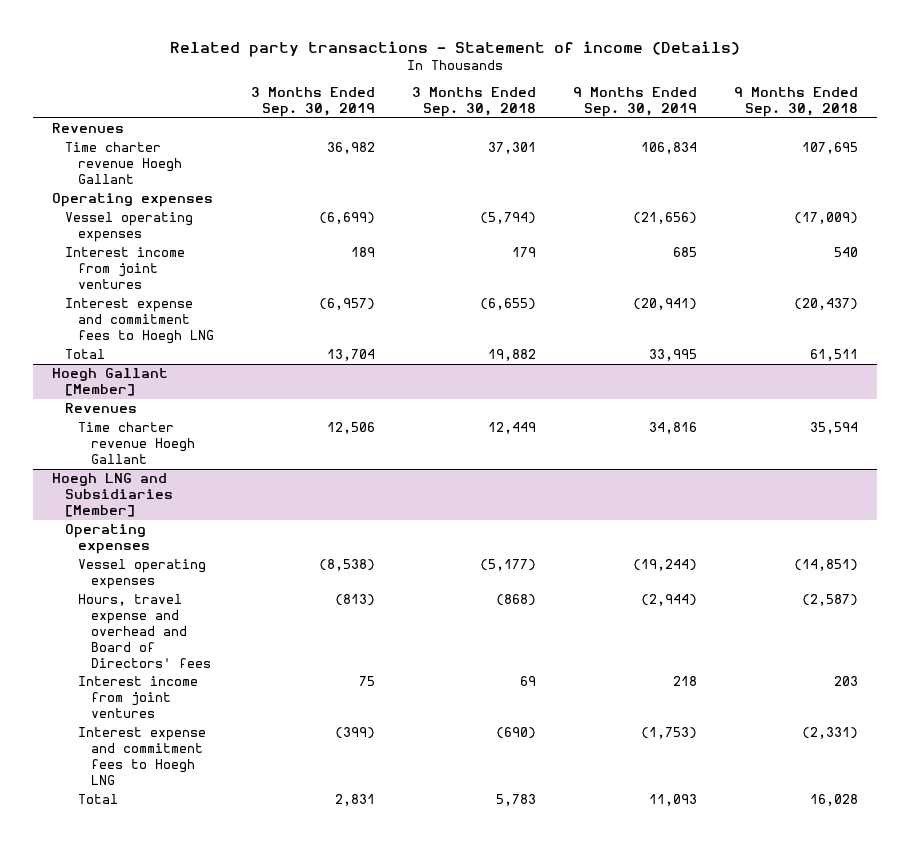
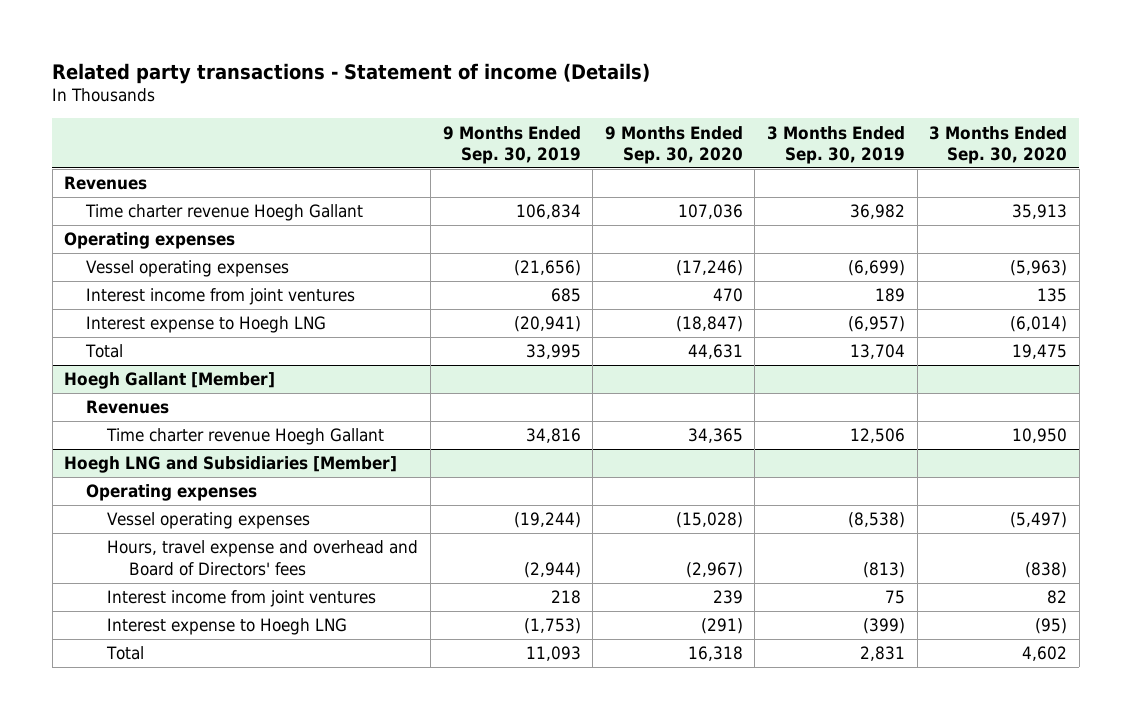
- | 3 Months Ended Sep. 30, 2019 | 3 Months Ended Sep. 30, 2018 | 9 Months Ended Sep. 30, 2019 | 9 Months Ended Sep. 30, 2018
+ | 9 Months Ended Sep. 30, 2019 | 9 Months Ended Sep. 30, 2020 | 3 Months Ended Sep. 30, 2019 | 3 Months Ended Sep. 30, 2020
- Interest expense and commitment fees to Hoegh LNG | (6,957) | (6,655) | (20,941) | (20,437)
+ Interest expense to Hoegh LNG | (20,941) | (18,847) | (6,957) | (6,014)
@ Hoegh LNG and Subsidiaries [Member]
- Interest expense and commitment fees to Hoegh LNG | (399) | (690) | (1,753) | (2,331)
+ Interest expense to Hoegh LNG | (1,753) | (291) | (399) | (95)

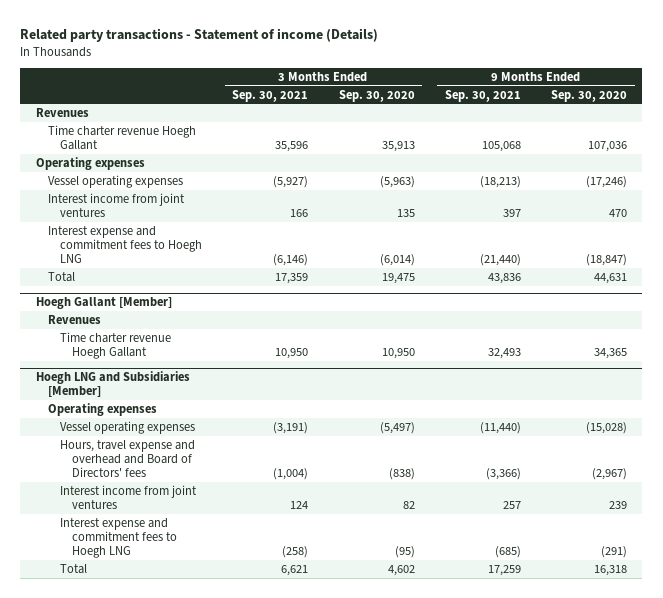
- | 9 Months Ended Sep. 30, 2019 | 9 Months Ended Sep. 30, 2020 | 3 Months Ended Sep. 30, 2019 | 3 Months Ended Sep. 30, 2020
+ | 3 Months Ended Sep. 30, 2021 | 3 Months Ended Sep. 30, 2020 | 9 Months Ended Sep. 30, 2021 | 9 Months Ended Sep. 30, 2020
- Interest expense to Hoegh LNG | (20,941) | (18,847) | (6,957) | (6,014)
+ Interest expense and commitment fees to Hoegh LNG | (6,146) | (6,014) | (21,440) | (18,847)
@ Hoegh LNG and Subsidiaries [Member]
- Interest expense to Hoegh LNG | (1,753) | (291) | (399) | (95)
+ Interest expense and commitment fees to Hoegh LNG | (258) | (95) | (685) | (291)

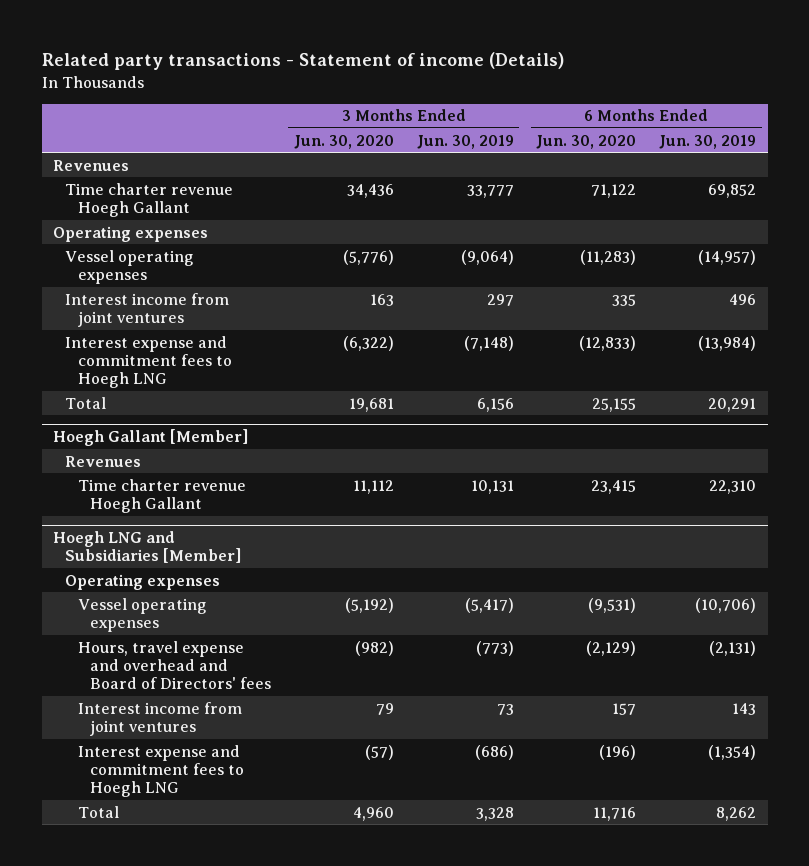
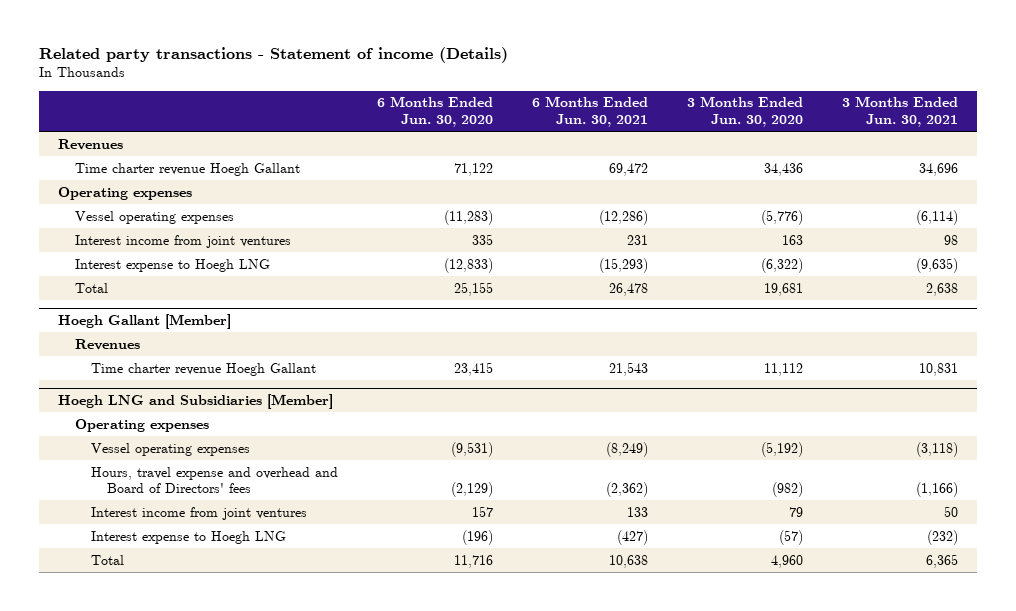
- | 3 Months Ended Jun. 30, 2020 | 3 Months Ended Jun. 30, 2019 | 6 Months Ended Jun. 30, 2020 | 6 Months Ended Jun. 30, 2019
+ | 6 Months Ended Jun. 30, 2020 | 6 Months Ended Jun. 30, 2021 | 3 Months Ended Jun. 30, 2020 | 3 Months Ended Jun. 30, 2021
- Interest expense and commitment fees to Hoegh LNG | (6,322) | (7,148) | (12,833) | (13,984)
+ Interest expense to Hoegh LNG | (12,833) | (15,293) | (6,322) | (9,635)
@ Hoegh LNG and Subsidiaries [Member]
- Interest expense and commitment fees to Hoegh LNG | (57) | (686) | (196) | (1,354)
+ Interest expense to Hoegh LNG | (196) | (427) | (57) | (232)

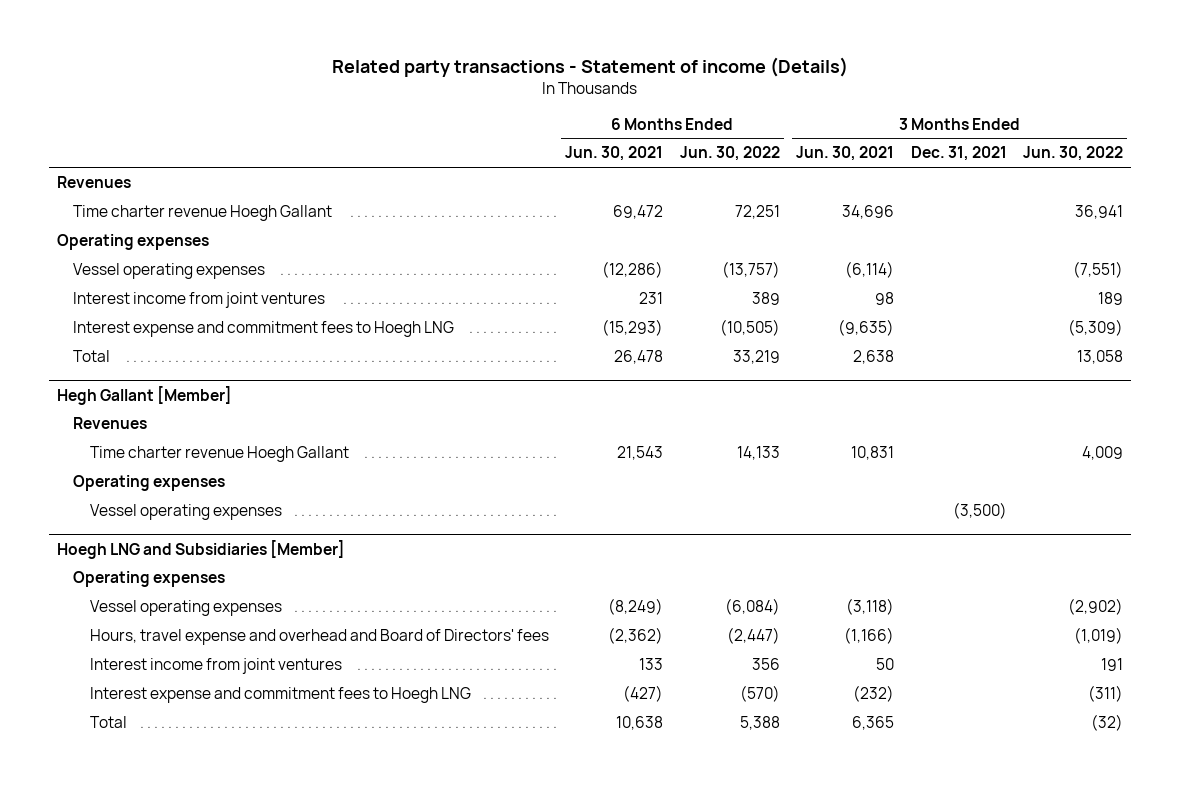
- | 6 Months Ended Jun. 30, 2020 | 6 Months Ended Jun. 30, 2021 | 3 Months Ended Jun. 30, 2020 | 3 Months Ended Jun. 30, 2021
+ | 6 Months Ended Jun. 30, 2021 | 6 Months Ended Jun. 30, 2022 | 3 Months Ended Jun. 30, 2021 | 3 Months Ended Dec. 31, 2021 | 3 Months Ended Jun. 30, 2022
- Interest expense to Hoegh LNG | (12,833) | (15,293) | (6,322) | (9,635)
+ Interest expense and commitment fees to Hoegh LNG | (15,293) | (10,505) | (9,635) | | (5,309)
- Hoegh Gallant [Member]
+ Hegh Gallant [Member]
+ Operating expenses
+ Vessel operating expenses | | | | (3,500) |
@ Hoegh LNG and Subsidiaries [Member]
- Interest expense to Hoegh LNG | (196) | (427) | (57) | (232)
+ Interest expense and commitment fees to Hoegh LNG | (427) | (570) | (232) | | (311)

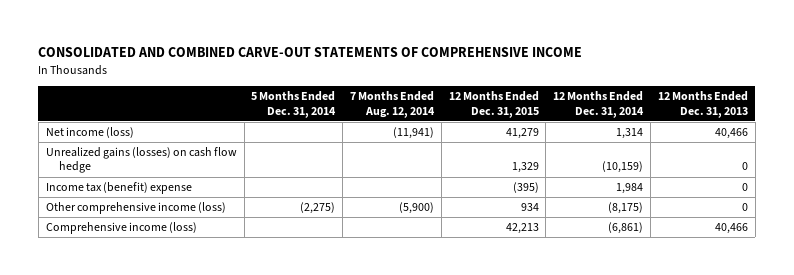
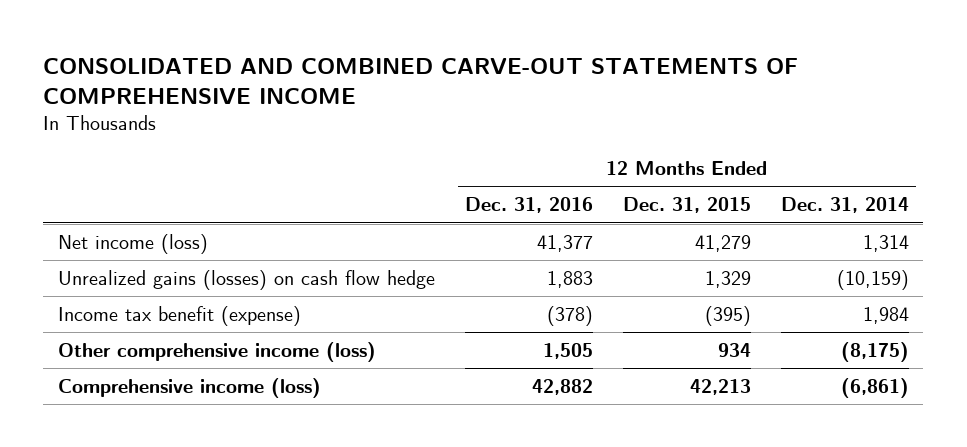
- | 5 Months Ended Dec. 31, 2014 | 7 Months Ended Aug. 12, 2014 | 12 Months Ended Dec. 31, 2015 | 12 Months Ended Dec. 31, 2014 | 12 Months Ended Dec. 31, 2013
+ | 12 Months Ended Dec. 31, 2016 | 12 Months Ended Dec. 31, 2015 | 12 Months Ended Dec. 31, 2014
- Income tax (benefit) expense | | | (395) | 1,984 | 0
+ Income tax benefit (expense) | (378) | (395) | 1,984

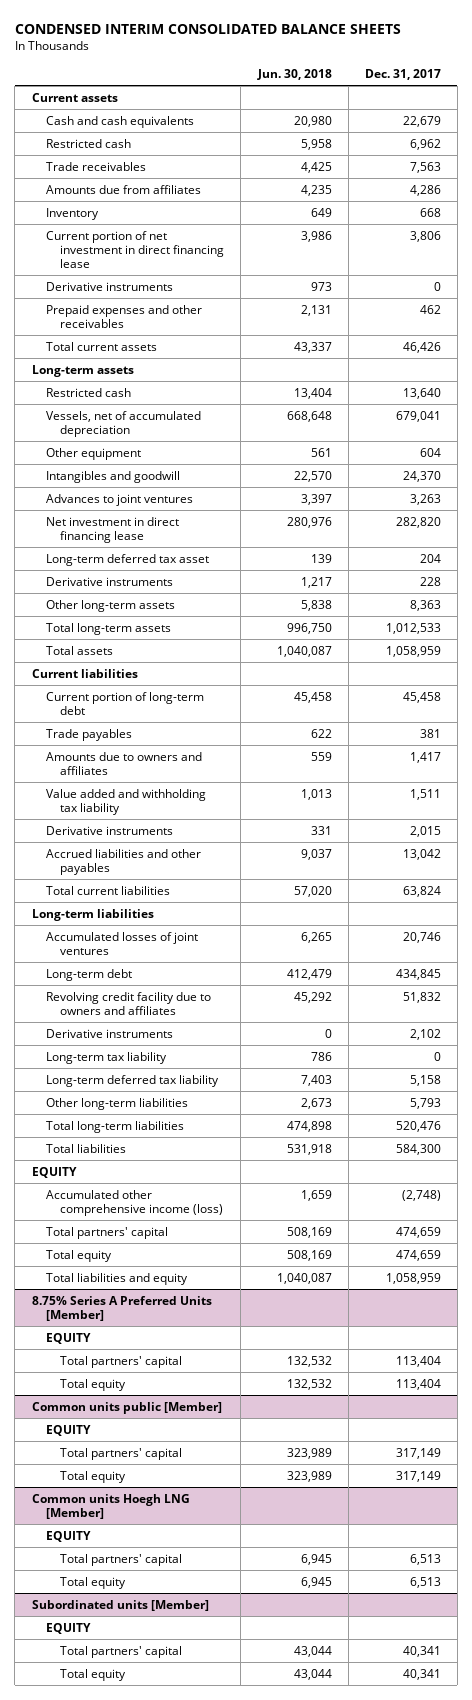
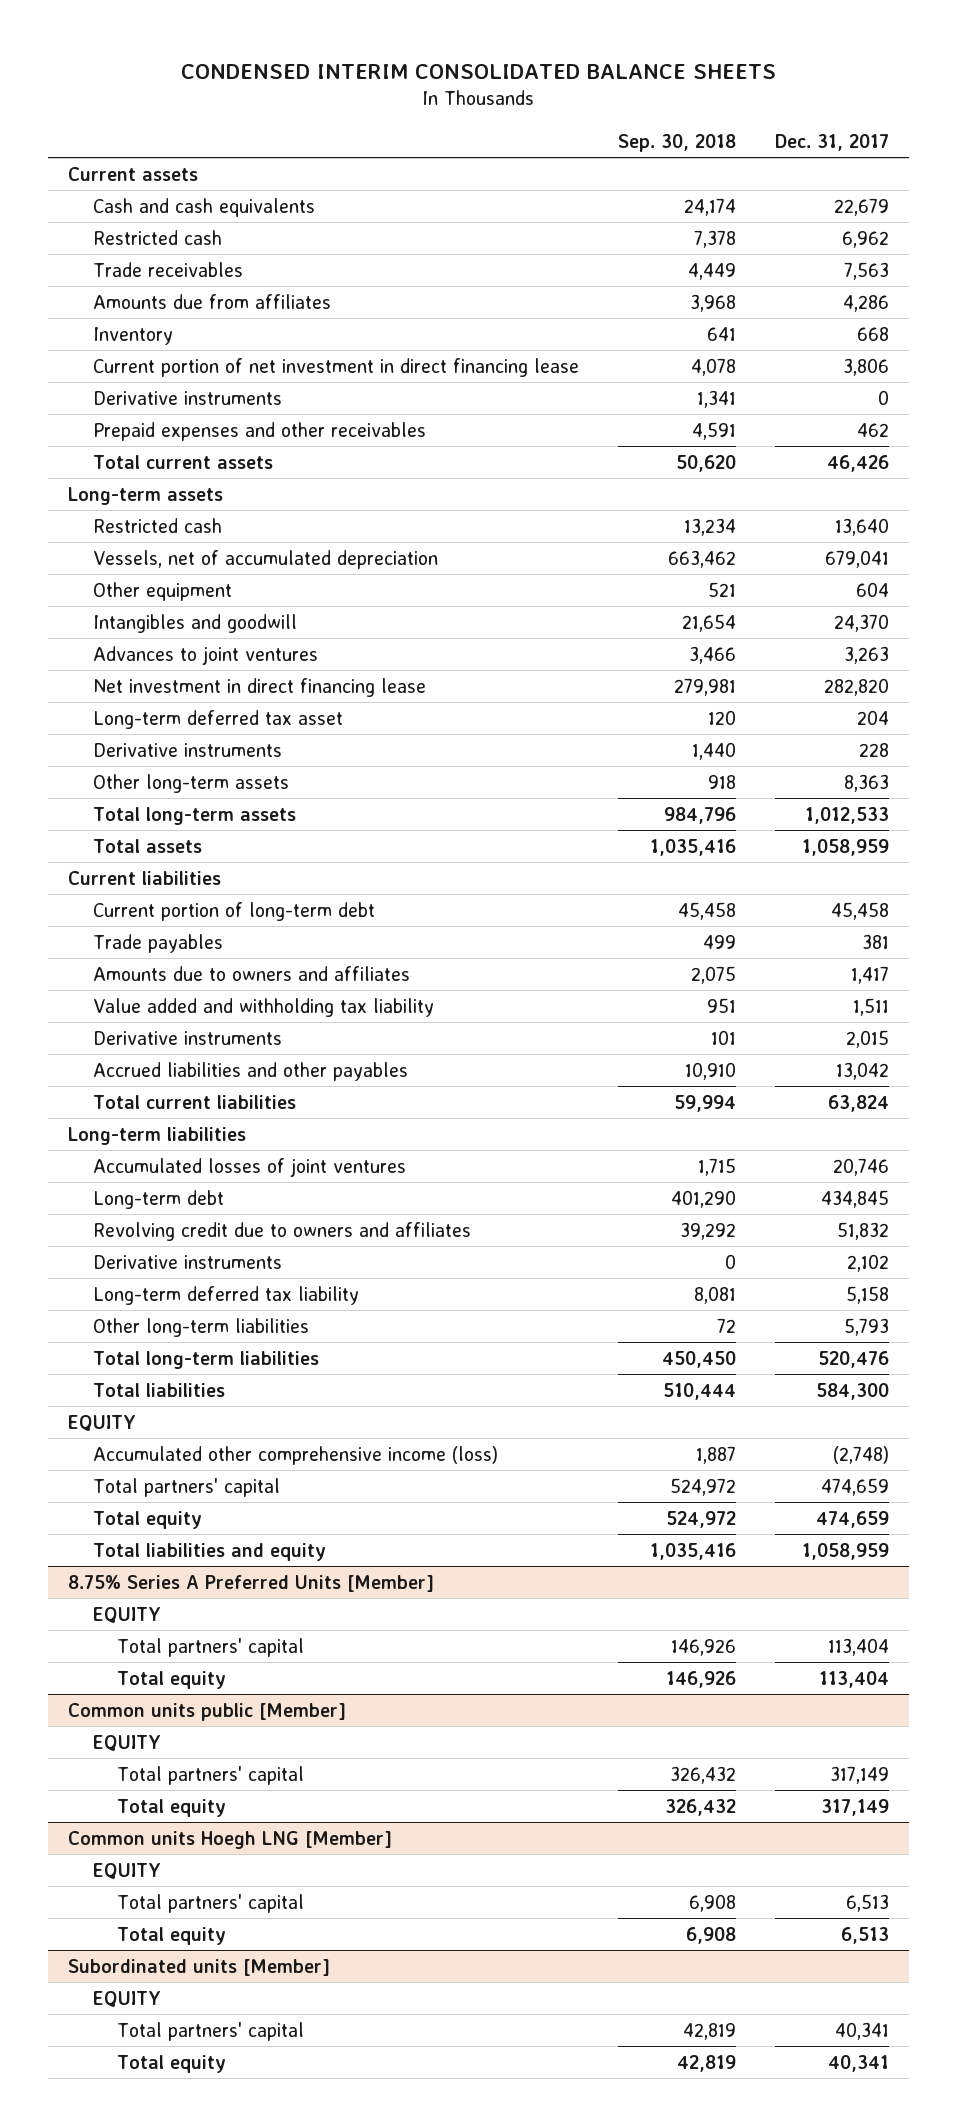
- | Jun. 30, 2018 | Dec. 31, 2017
+ | Sep. 30, 2018 | Dec. 31, 2017
- Revolving credit facility due to owners and affiliates | 45,292 | 51,832
+ Revolving credit due to owners and affiliates | 39,292 | 51,832
- Long-term tax liability | 786 | 0

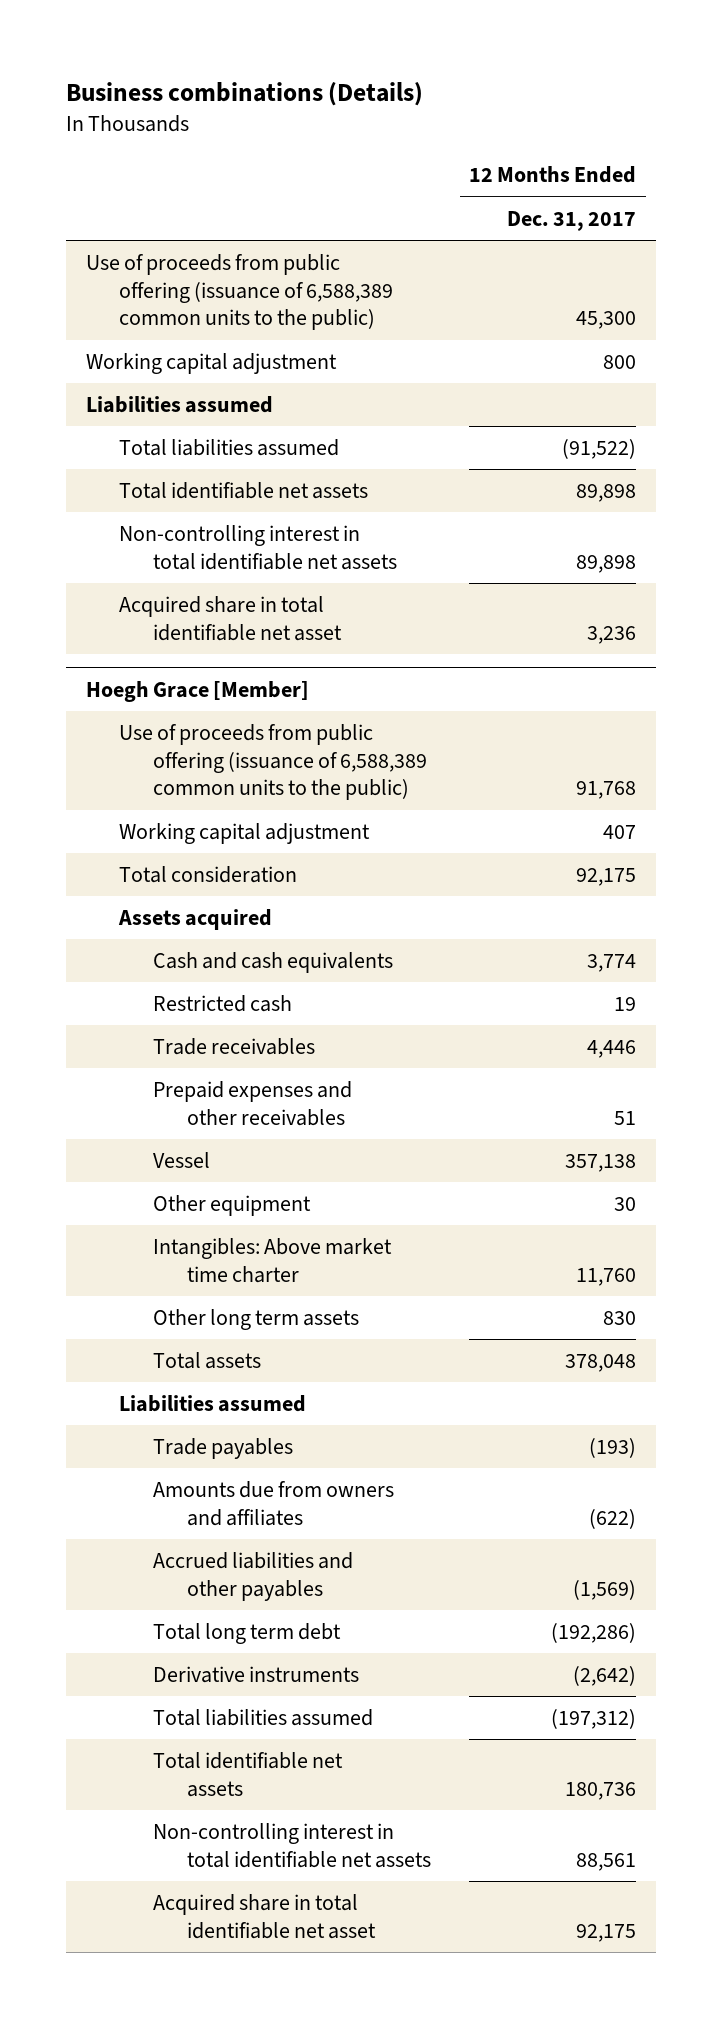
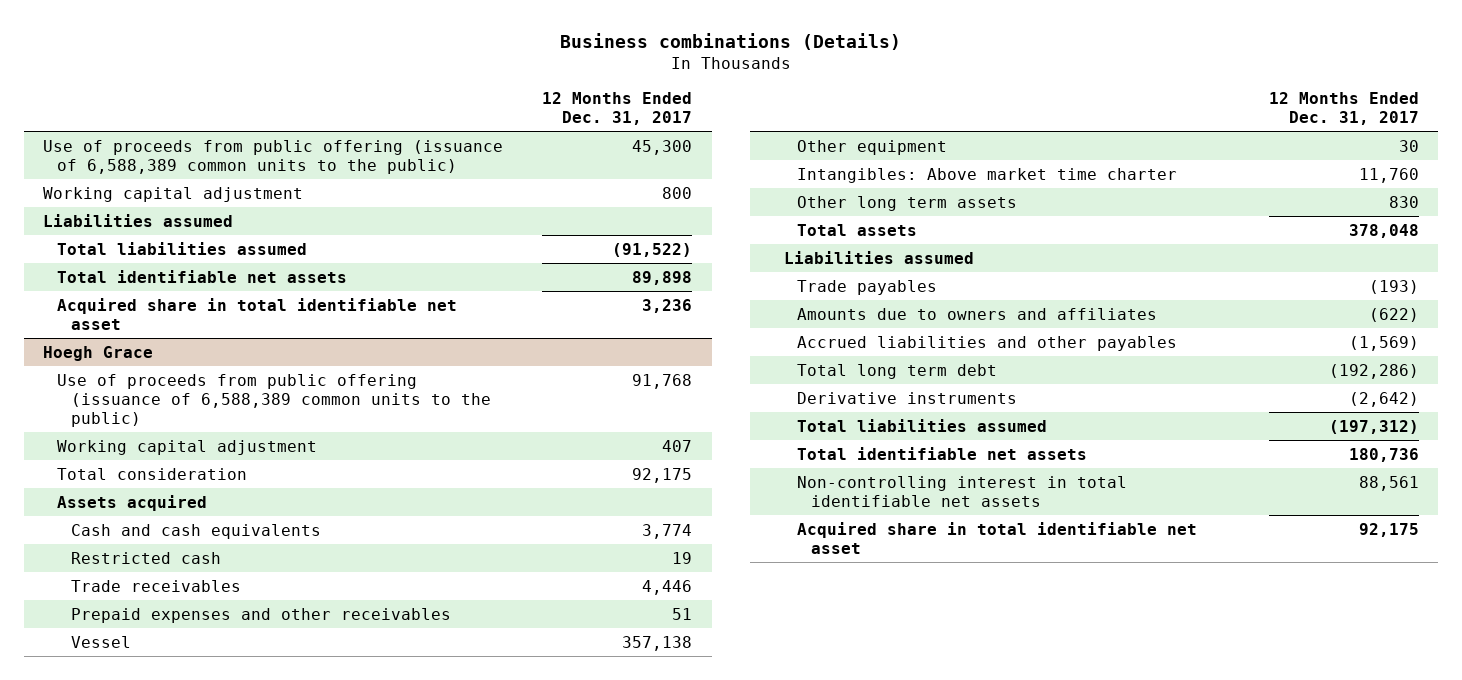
- Non-controlling interest in total identifiable net assets | 89,898
- Hoegh Grace [Member]
+ Hoegh Grace
- Amounts due from owners and affiliates | (622)
+ Amounts due to owners and affiliates | (622)

